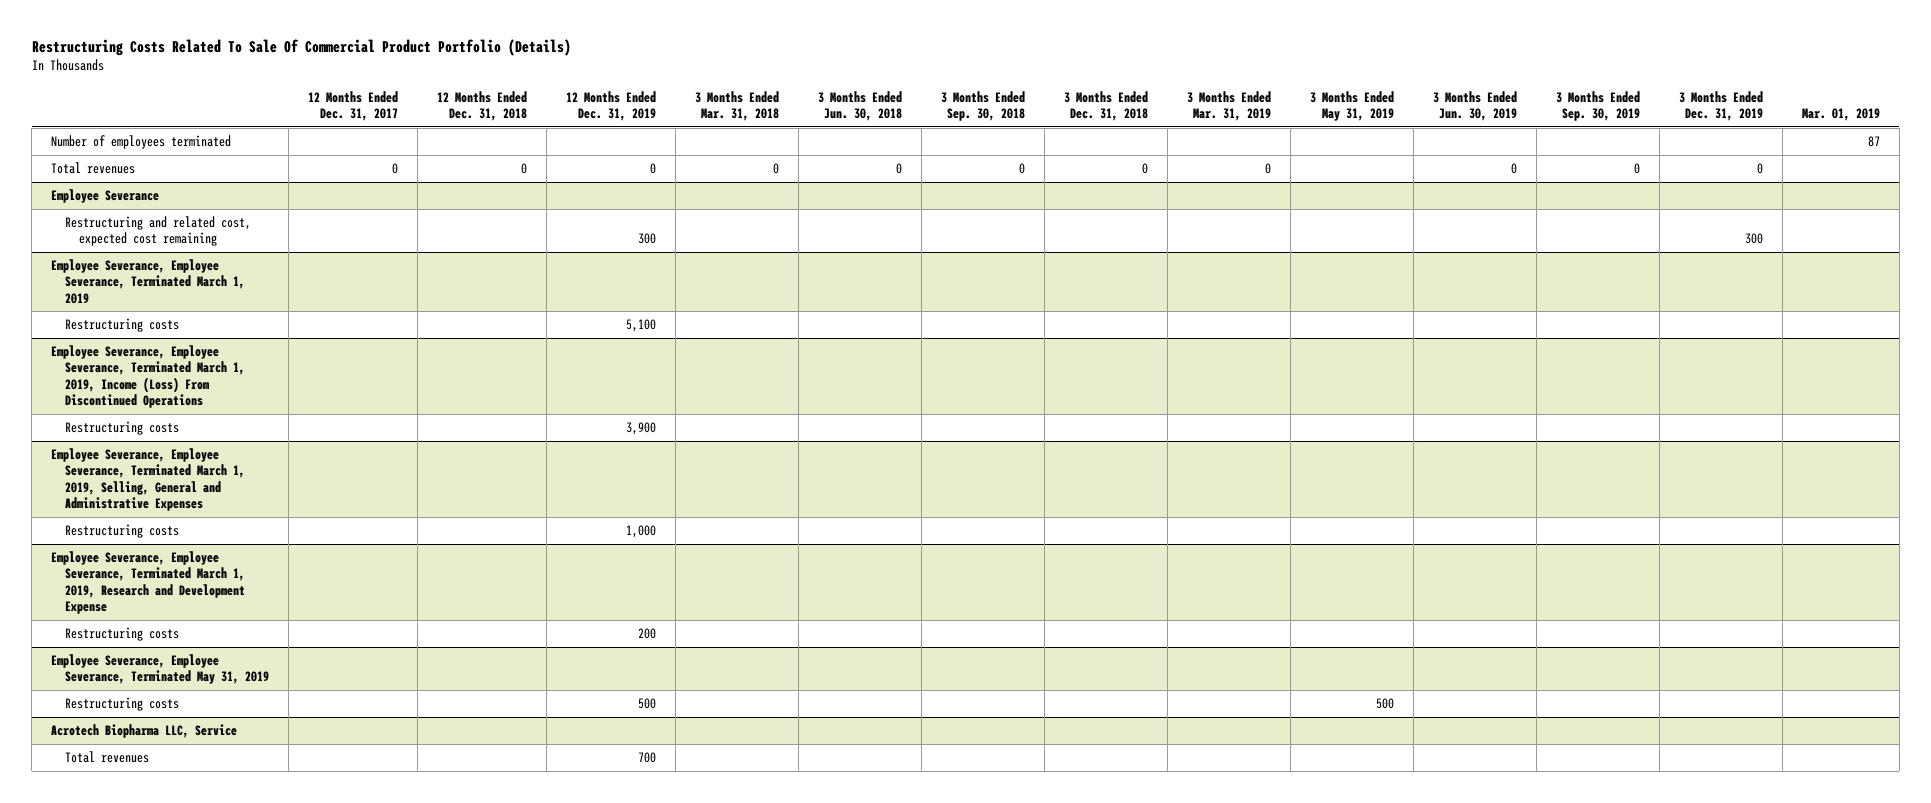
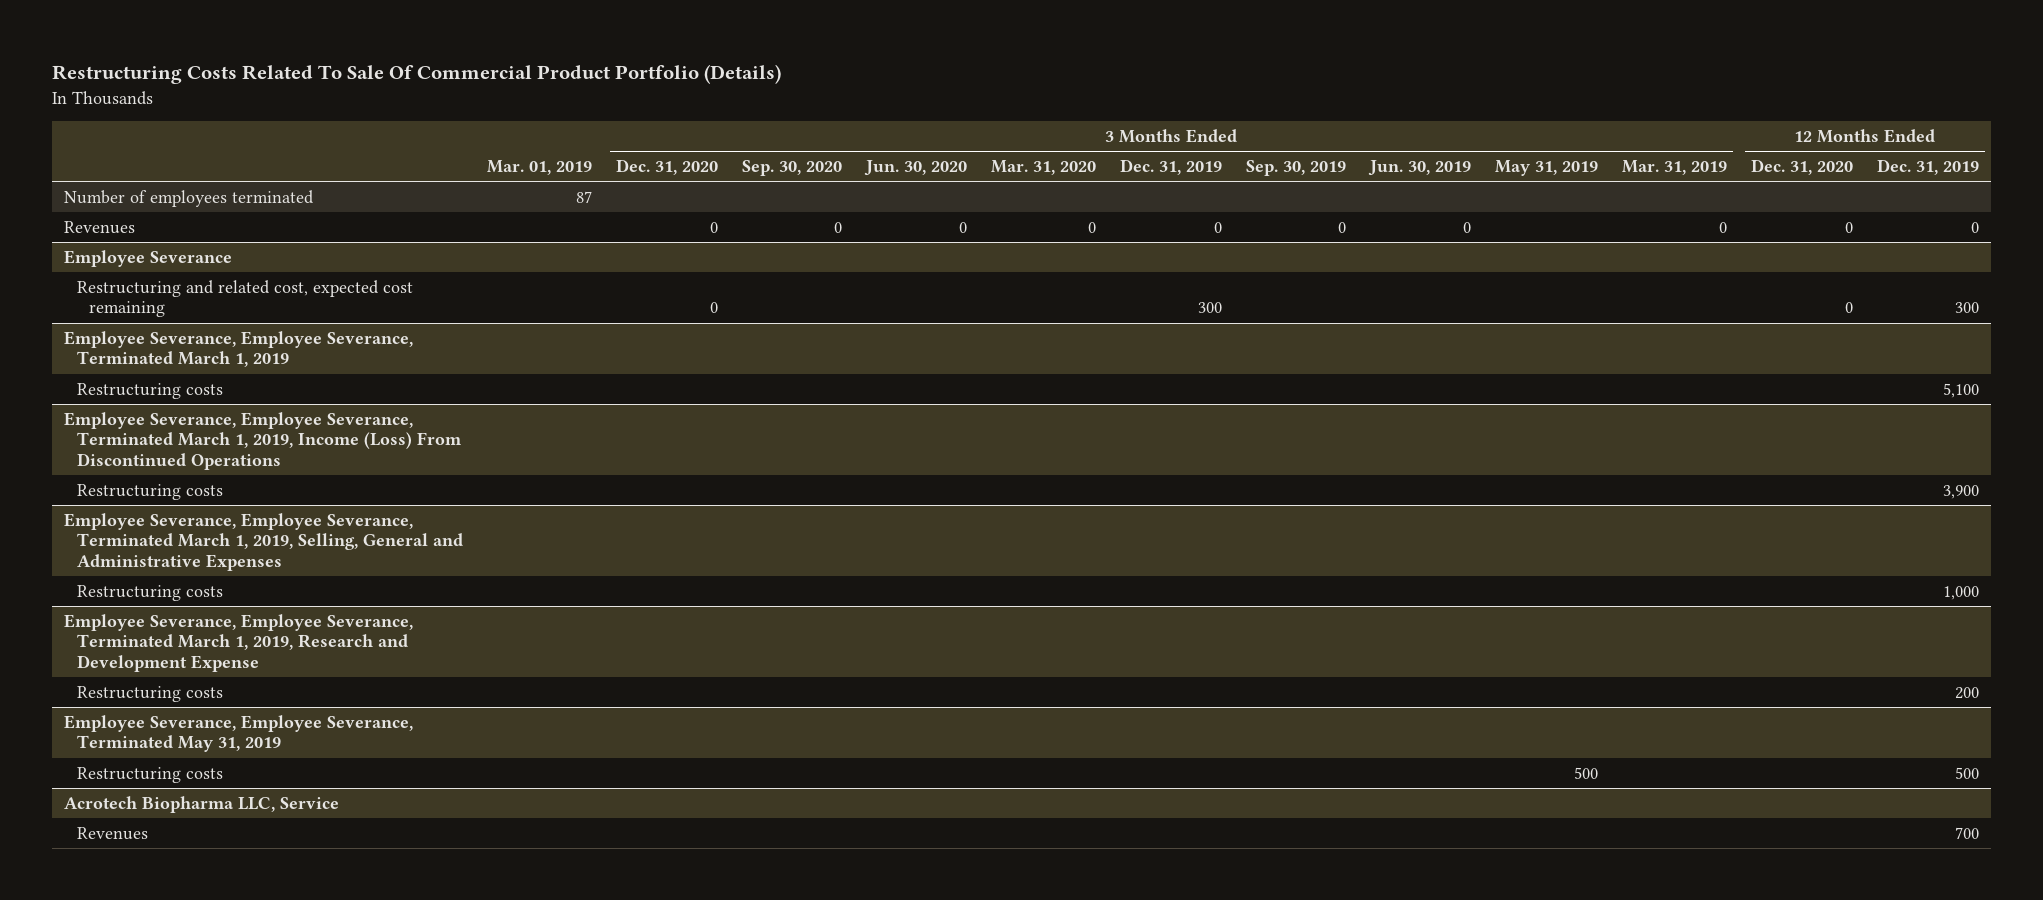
- | 12 Months Ended Dec. 31, 2017 | 12 Months Ended Dec. 31, 2018 | 12 Months Ended Dec. 31, 2019 | 3 Months Ended Mar. 31, 2018 | 3 Months Ended Jun. 30, 2018 | 3 Months Ended Sep. 30, 2018 | 3 Months Ended Dec. 31, 2018 | 3 Months Ended Mar. 31, 2019 | 3 Months Ended May 31, 2019 | 3 Months Ended Jun. 30, 2019 | 3 Months Ended Sep. 30, 2019 | 3 Months Ended Dec. 31, 2019 | Mar. 01, 2019
+ | Mar. 01, 2019 | 3 Months Ended Dec. 31, 2020 | 3 Months Ended Sep. 30, 2020 | 3 Months Ended Jun. 30, 2020 | 3 Months Ended Mar. 31, 2020 | 3 Months Ended Dec. 31, 2019 | 3 Months Ended Sep. 30, 2019 | 3 Months Ended Jun. 30, 2019 | 3 Months Ended May 31, 2019 | 3 Months Ended Mar. 31, 2019 | 12 Months Ended Dec. 31, 2020 | 12 Months Ended Dec. 31, 2019
- Total revenues | 0 | 0 | 0 | 0 | 0 | 0 | 0 | 0 | | 0 | 0 | 0 |
+ Revenues | | 0 | 0 | 0 | 0 | 0 | 0 | 0 | | 0 | 0 | 0
@ Acrotech Biopharma LLC, Service
- Total revenues | | | 700 | | | | | | | | | |
+ Revenues | | | | | | | | | | | | 700

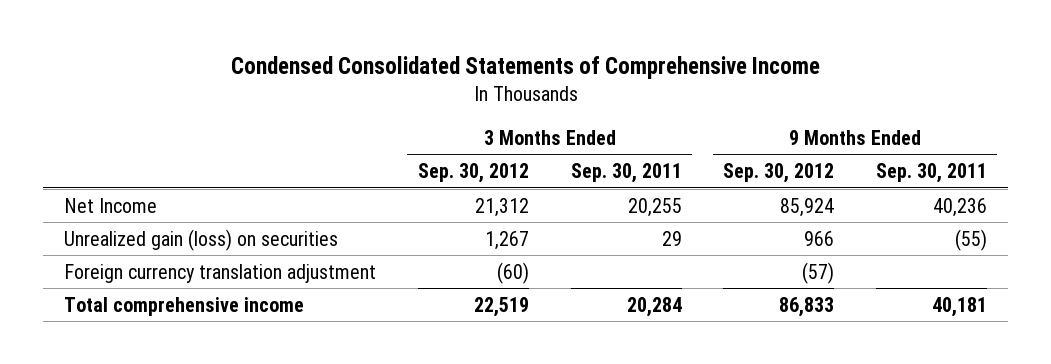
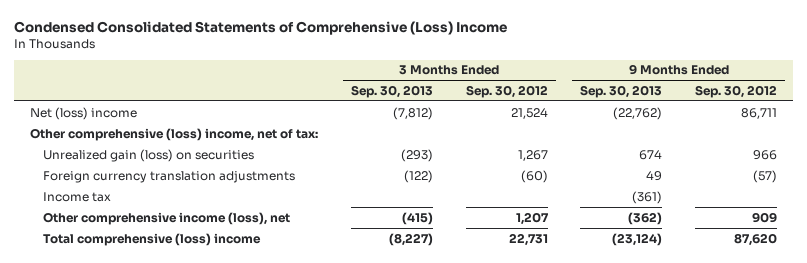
- Condensed Consolidated Statements of Comprehensive Income
+ Condensed Consolidated Statements of Comprehensive (Loss) Income
- | 3 Months Ended Sep. 30, 2012 | 3 Months Ended Sep. 30, 2011 | 9 Months Ended Sep. 30, 2012 | 9 Months Ended Sep. 30, 2011
+ | 3 Months Ended Sep. 30, 2013 | 3 Months Ended Sep. 30, 2012 | 9 Months Ended Sep. 30, 2013 | 9 Months Ended Sep. 30, 2012
- Net Income | 21,312 | 20,255 | 85,924 | 40,236
+ Net (loss) income | (7,812) | 21,524 | (22,762) | 86,711
+ Other comprehensive (loss) income, net of tax:
- Foreign currency translation adjustment | (60) | | (57) |
- Total comprehensive income | 22,519 | 20,284 | 86,833 | 40,181
+ Foreign currency translation adjustments | (122) | (60) | 49 | (57)
+ Income tax | | | (361) |
+ Other comprehensive income (loss), net | (415) | 1,207 | (362) | 909
+ Total comprehensive (loss) income | (8,227) | 22,731 | (23,124) | 87,620

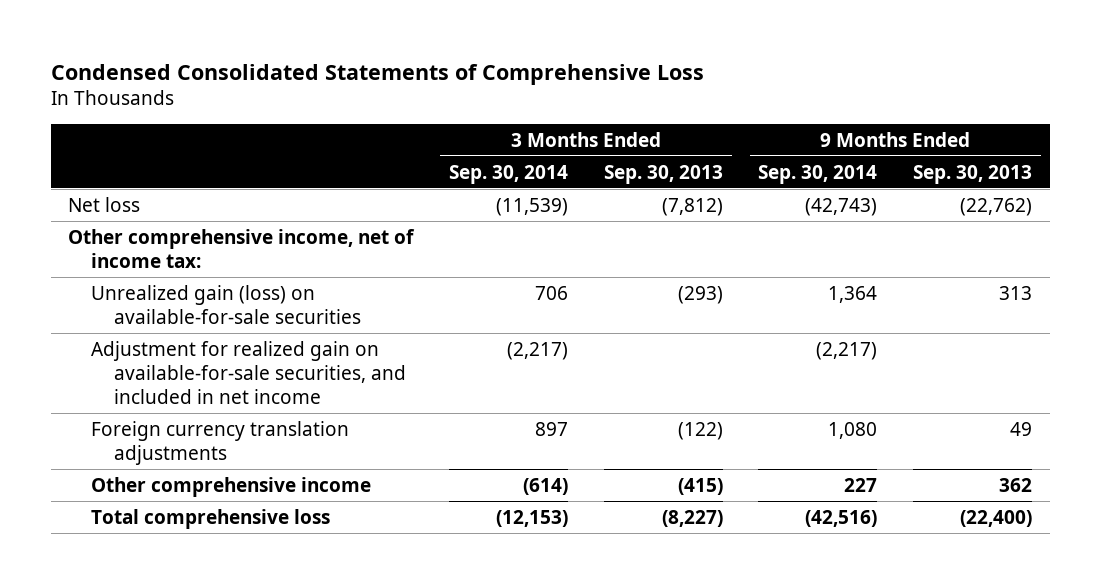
- Condensed Consolidated Statements of Comprehensive (Loss) Income
+ Condensed Consolidated Statements of Comprehensive Loss
- | 3 Months Ended Sep. 30, 2013 | 3 Months Ended Sep. 30, 2012 | 9 Months Ended Sep. 30, 2013 | 9 Months Ended Sep. 30, 2012
+ | 3 Months Ended Sep. 30, 2014 | 3 Months Ended Sep. 30, 2013 | 9 Months Ended Sep. 30, 2014 | 9 Months Ended Sep. 30, 2013
- Net (loss) income | (7,812) | 21,524 | (22,762) | 86,711
- Other comprehensive (loss) income, net of tax:
- Unrealized gain (loss) on securities | (293) | 1,267 | 674 | 966
+ Net loss | (11,539) | (7,812) | (42,743) | (22,762)
+ Other comprehensive income, net of income tax:
+ Unrealized gain (loss) on available-for-sale securities | 706 | (293) | 1,364 | 313
+ Adjustment for realized gain on available-for-sale securities, and included in net income | (2,217) | | (2,217) |
- Income tax | | | (361) |
- Other comprehensive income (loss), net | (415) | 1,207 | (362) | 909
- Total comprehensive (loss) income | (8,227) | 22,731 | (23,124) | 87,620
+ Other comprehensive income | (614) | (415) | 227 | 362
+ Total comprehensive loss | (12,153) | (8,227) | (42,516) | (22,400)

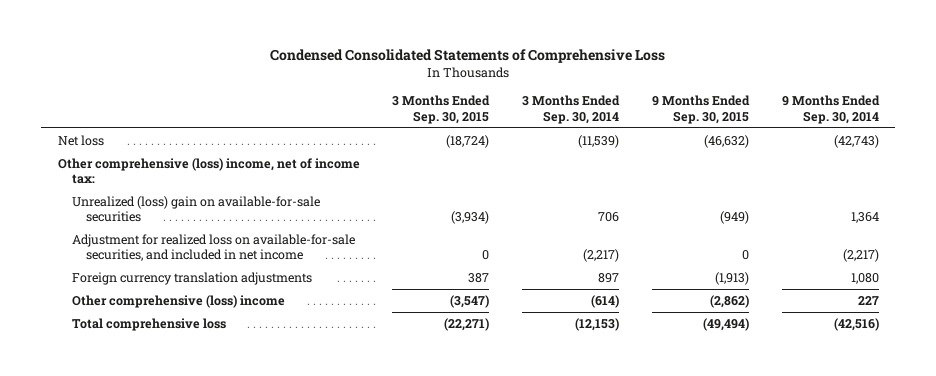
- | 3 Months Ended Sep. 30, 2014 | 3 Months Ended Sep. 30, 2013 | 9 Months Ended Sep. 30, 2014 | 9 Months Ended Sep. 30, 2013
+ | 3 Months Ended Sep. 30, 2015 | 3 Months Ended Sep. 30, 2014 | 9 Months Ended Sep. 30, 2015 | 9 Months Ended Sep. 30, 2014
- Other comprehensive income, net of income tax:
- Unrealized gain (loss) on available-for-sale securities | 706 | (293) | 1,364 | 313
- Adjustment for realized gain on available-for-sale securities, and included in net income | (2,217) | | (2,217) |
+ Other comprehensive (loss) income, net of income tax:
+ Unrealized (loss) gain on available-for-sale securities | (3,934) | 706 | (949) | 1,364
+ Adjustment for realized loss on available-for-sale securities, and included in net income | 0 | (2,217) | 0 | (2,217)
- Other comprehensive income | (614) | (415) | 227 | 362
+ Other comprehensive (loss) income | (3,547) | (614) | (2,862) | 227

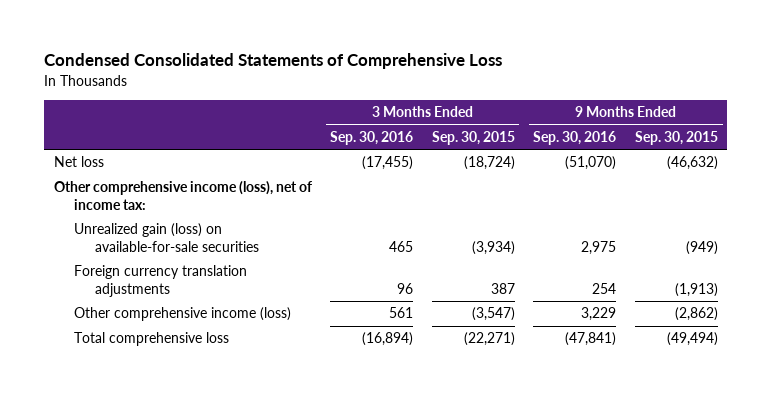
- | 3 Months Ended Sep. 30, 2015 | 3 Months Ended Sep. 30, 2014 | 9 Months Ended Sep. 30, 2015 | 9 Months Ended Sep. 30, 2014
+ | 3 Months Ended Sep. 30, 2016 | 3 Months Ended Sep. 30, 2015 | 9 Months Ended Sep. 30, 2016 | 9 Months Ended Sep. 30, 2015
- Other comprehensive (loss) income, net of income tax:
- Unrealized (loss) gain on available-for-sale securities | (3,934) | 706 | (949) | 1,364
- Adjustment for realized loss on available-for-sale securities, and included in net income | 0 | (2,217) | 0 | (2,217)
+ Other comprehensive income (loss), net of income tax:
+ Unrealized gain (loss) on available-for-sale securities | 465 | (3,934) | 2,975 | (949)
- Other comprehensive (loss) income | (3,547) | (614) | (2,862) | 227
+ Other comprehensive income (loss) | 561 | (3,547) | 3,229 | (2,862)

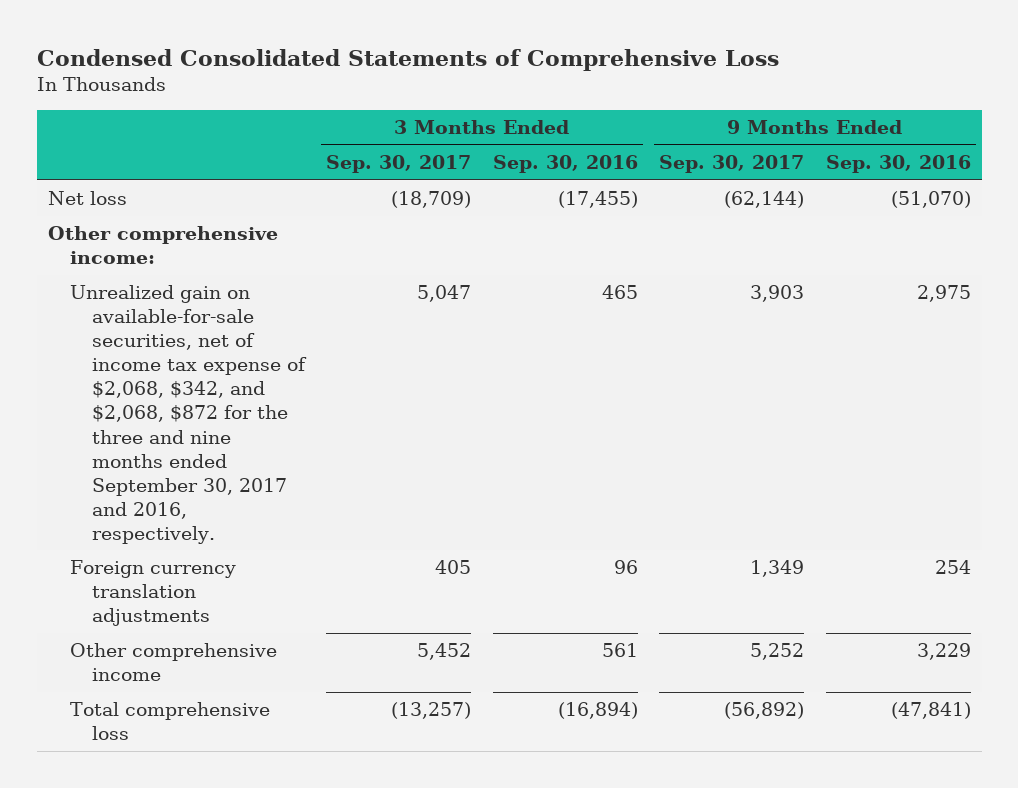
- | 3 Months Ended Sep. 30, 2016 | 3 Months Ended Sep. 30, 2015 | 9 Months Ended Sep. 30, 2016 | 9 Months Ended Sep. 30, 2015
+ | 3 Months Ended Sep. 30, 2017 | 3 Months Ended Sep. 30, 2016 | 9 Months Ended Sep. 30, 2017 | 9 Months Ended Sep. 30, 2016
- Other comprehensive income (loss), net of income tax:
- Unrealized gain (loss) on available-for-sale securities | 465 | (3,934) | 2,975 | (949)
+ Other comprehensive income:
+ Unrealized gain on available-for-sale securities, net of income tax expense of $2,068, $342, and $2,068, $872 for the three and nine months ended September 30, 2017 and 2016, respectively. | 5,047 | 465 | 3,903 | 2,975
- Other comprehensive income (loss) | 561 | (3,547) | 3,229 | (2,862)
+ Other comprehensive income | 5,452 | 561 | 5,252 | 3,229

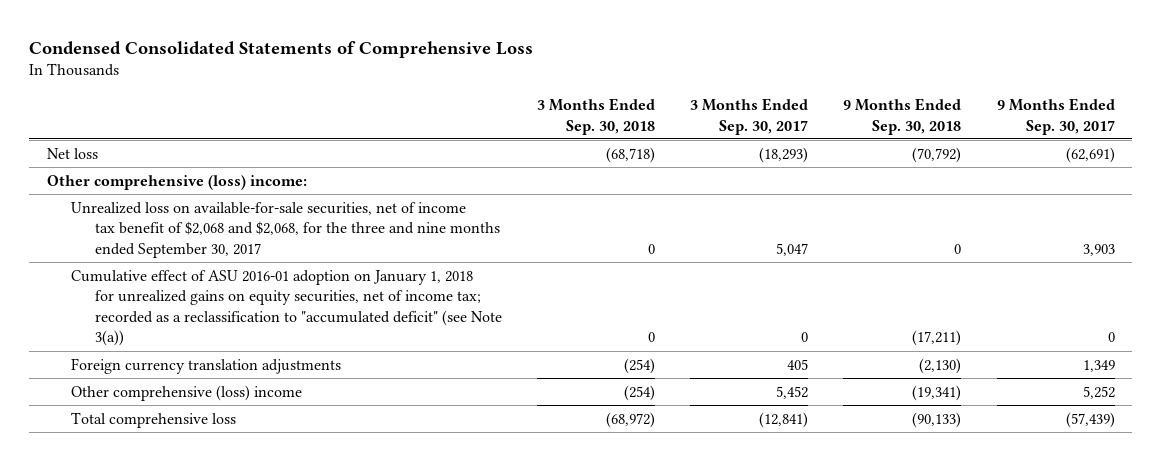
- | 3 Months Ended Sep. 30, 2017 | 3 Months Ended Sep. 30, 2016 | 9 Months Ended Sep. 30, 2017 | 9 Months Ended Sep. 30, 2016
+ | 3 Months Ended Sep. 30, 2018 | 3 Months Ended Sep. 30, 2017 | 9 Months Ended Sep. 30, 2018 | 9 Months Ended Sep. 30, 2017
- Net loss | (18,709) | (17,455) | (62,144) | (51,070)
- Other comprehensive income:
- Unrealized gain on available-for-sale securities, net of income tax expense of $2,068, $342, and $2,068, $872 for the three and nine months ended September 30, 2017 and 2016, respectively. | 5,047 | 465 | 3,903 | 2,975
+ Net loss | (68,718) | (18,293) | (70,792) | (62,691)
+ Other comprehensive (loss) income:
+ Unrealized loss on available-for-sale securities, net of income tax benefit of $2,068 and $2,068, for the three and nine months ended September 30, 2017 | 0 | 5,047 | 0 | 3,903
+ Cumulative effect of ASU 2016-01 adoption on January 1, 2018 for unrealized gains on equity securities, net of income tax; recorded as a reclassification to "accumulated deficit" (see Note 3(a)) | 0 | 0 | (17,211) | 0
- Other comprehensive income | 5,452 | 561 | 5,252 | 3,229
- Total comprehensive loss | (13,257) | (16,894) | (56,892) | (47,841)
+ Other comprehensive (loss) income | (254) | 5,452 | (19,341) | 5,252
+ Total comprehensive loss | (68,972) | (12,841) | (90,133) | (57,439)

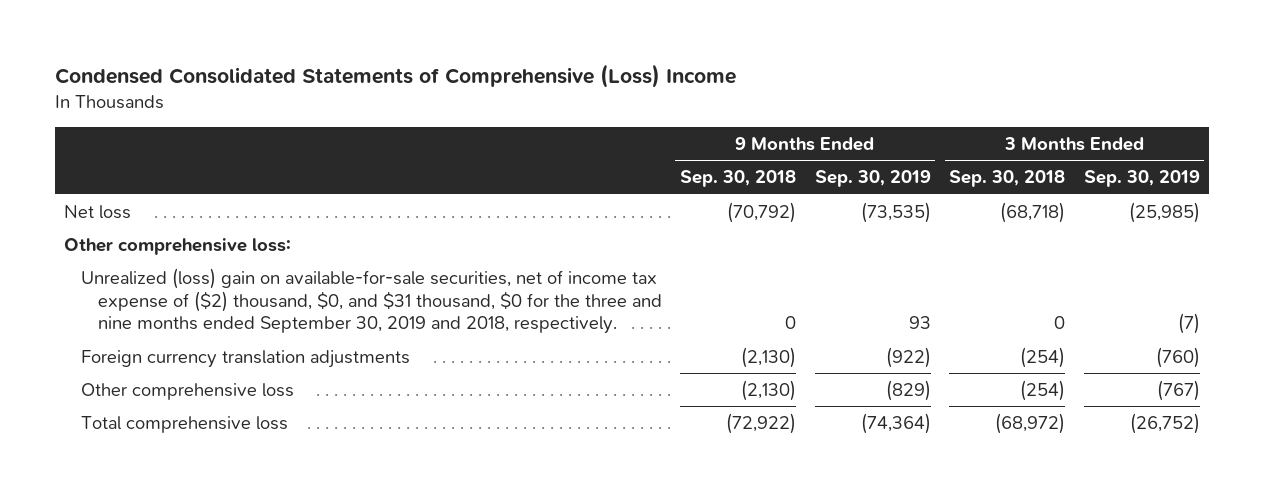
- Condensed Consolidated Statements of Comprehensive Loss
+ Condensed Consolidated Statements of Comprehensive (Loss) Income
- | 3 Months Ended Sep. 30, 2018 | 3 Months Ended Sep. 30, 2017 | 9 Months Ended Sep. 30, 2018 | 9 Months Ended Sep. 30, 2017
+ | 9 Months Ended Sep. 30, 2018 | 9 Months Ended Sep. 30, 2019 | 3 Months Ended Sep. 30, 2018 | 3 Months Ended Sep. 30, 2019
- Other comprehensive (loss) income:
- Unrealized loss on available-for-sale securities, net of income tax benefit of $2,068 and $2,068, for the three and nine months ended September 30, 2017 | 0 | 5,047 | 0 | 3,903
- Cumulative effect of ASU 2016-01 adoption on January 1, 2018 for unrealized gains on equity securities, net of income tax; recorded as a reclassification to "accumulated deficit" (see Note 3(a)) | 0 | 0 | (17,211) | 0
+ Other comprehensive loss:
+ Unrealized (loss) gain on available-for-sale securities, net of income tax expense of ($2) thousand, $0, and $31 thousand, $0 for the three and nine months ended September 30, 2019 and 2018, respectively. | 0 | 93 | 0 | (7)
- Other comprehensive (loss) income | (254) | 5,452 | (19,341) | 5,252
- Total comprehensive loss | (68,972) | (12,841) | (90,133) | (57,439)
+ Other comprehensive loss | (2,130) | (829) | (254) | (767)
+ Total comprehensive loss | (72,922) | (74,364) | (68,972) | (26,752)

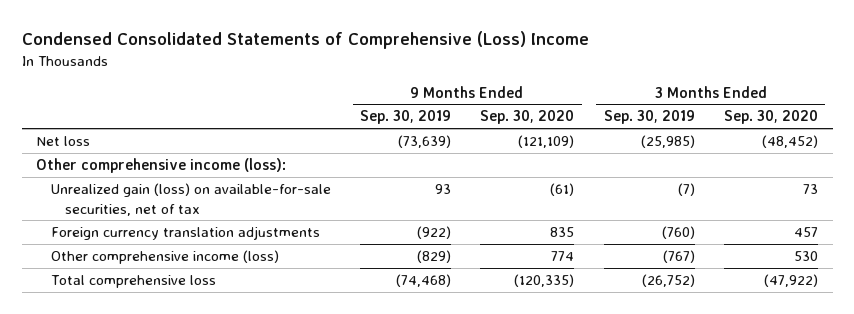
- | 9 Months Ended Sep. 30, 2018 | 9 Months Ended Sep. 30, 2019 | 3 Months Ended Sep. 30, 2018 | 3 Months Ended Sep. 30, 2019
+ | 9 Months Ended Sep. 30, 2019 | 9 Months Ended Sep. 30, 2020 | 3 Months Ended Sep. 30, 2019 | 3 Months Ended Sep. 30, 2020
- Net loss | (70,792) | (73,535) | (68,718) | (25,985)
- Other comprehensive loss:
- Unrealized (loss) gain on available-for-sale securities, net of income tax expense of ($2) thousand, $0, and $31 thousand, $0 for the three and nine months ended September 30, 2019 and 2018, respectively. | 0 | 93 | 0 | (7)
+ Net loss | (73,639) | (121,109) | (25,985) | (48,452)
+ Other comprehensive income (loss):
+ Unrealized gain (loss) on available-for-sale securities, net of tax | 93 | (61) | (7) | 73
- Other comprehensive loss | (2,130) | (829) | (254) | (767)
- Total comprehensive loss | (72,922) | (74,364) | (68,972) | (26,752)
+ Other comprehensive income (loss) | (829) | 774 | (767) | 530
+ Total comprehensive loss | (74,468) | (120,335) | (26,752) | (47,922)

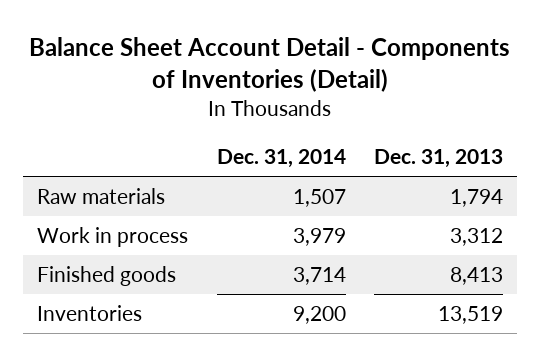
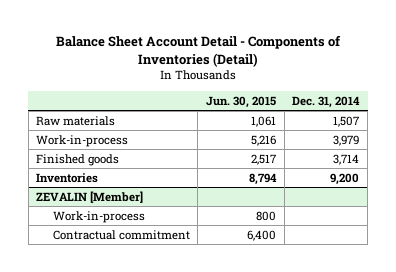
- | Dec. 31, 2014 | Dec. 31, 2013
+ | Jun. 30, 2015 | Dec. 31, 2014
- Work in process | 3,979 | 3,312
+ Work-in-process | 5,216 | 3,979
+ ZEVALIN [Member]
+ Work-in-process | 800 |
+ Contractual commitment | 6,400 |

